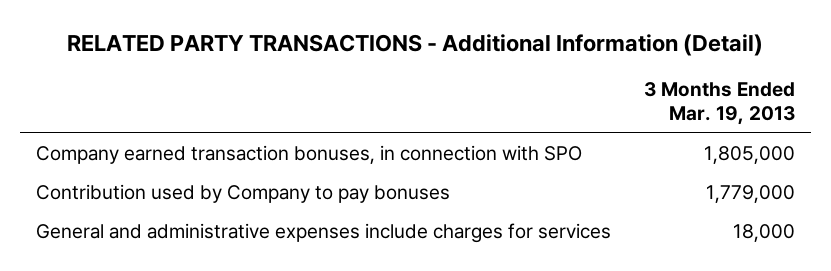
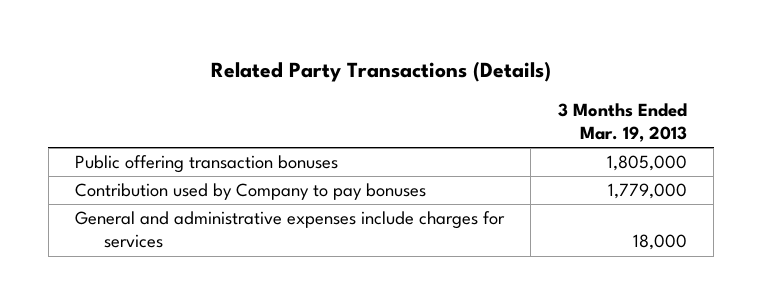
- RELATED PARTY TRANSACTIONS - Additional Information (Detail)
+ Related Party Transactions (Details)
- Company earned transaction bonuses, in connection with SPO | 1,805,000
+ Public offering transaction bonuses | 1,805,000

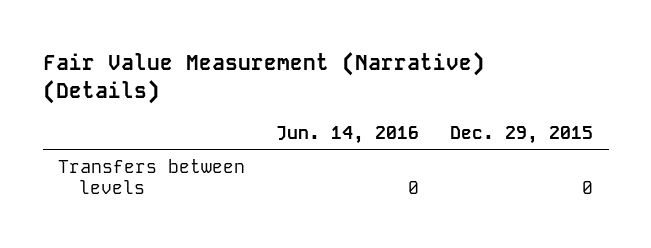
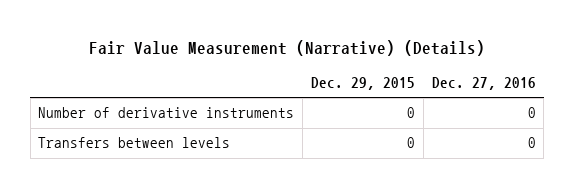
- | Jun. 14, 2016 | Dec. 29, 2015
+ | Dec. 29, 2015 | Dec. 27, 2016
+ Number of derivative instruments | 0 | 0

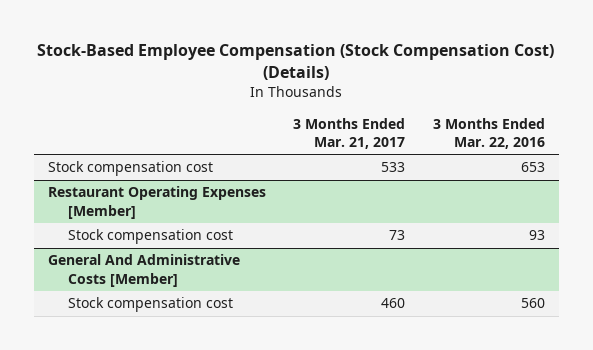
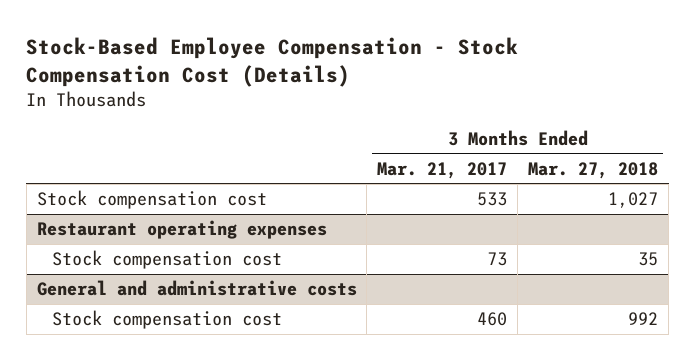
- Stock-Based Employee Compensation (Stock Compensation Cost) (Details)
+ Stock-Based Employee Compensation - Stock Compensation Cost (Details)
- | 3 Months Ended Mar. 21, 2017 | 3 Months Ended Mar. 22, 2016
+ | 3 Months Ended Mar. 21, 2017 | 3 Months Ended Mar. 27, 2018
- Restaurant Operating Expenses [Member]
+ Restaurant operating expenses
- General And Administrative Costs [Member]
+ General and administrative costs

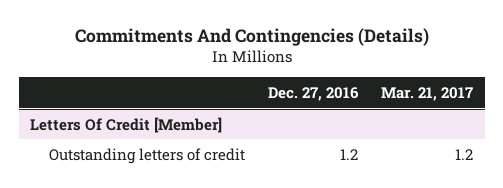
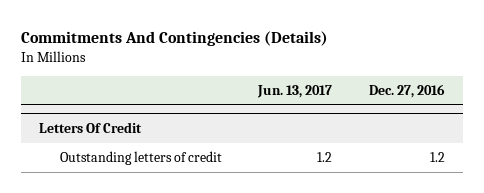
- | Dec. 27, 2016 | Mar. 21, 2017
+ | Jun. 13, 2017 | Dec. 27, 2016
- Letters Of Credit [Member]
+ Letters Of Credit

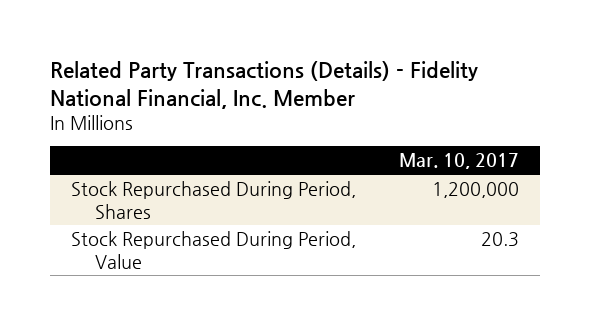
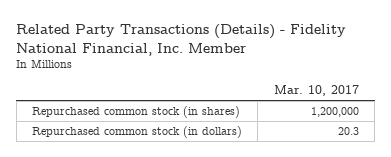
- Stock Repurchased During Period, Shares | 1,200,000
- Stock Repurchased During Period, Value | 20.3
+ Repurchased common stock (in shares) | 1,200,000
+ Repurchased common stock (in dollars) | 20.3

